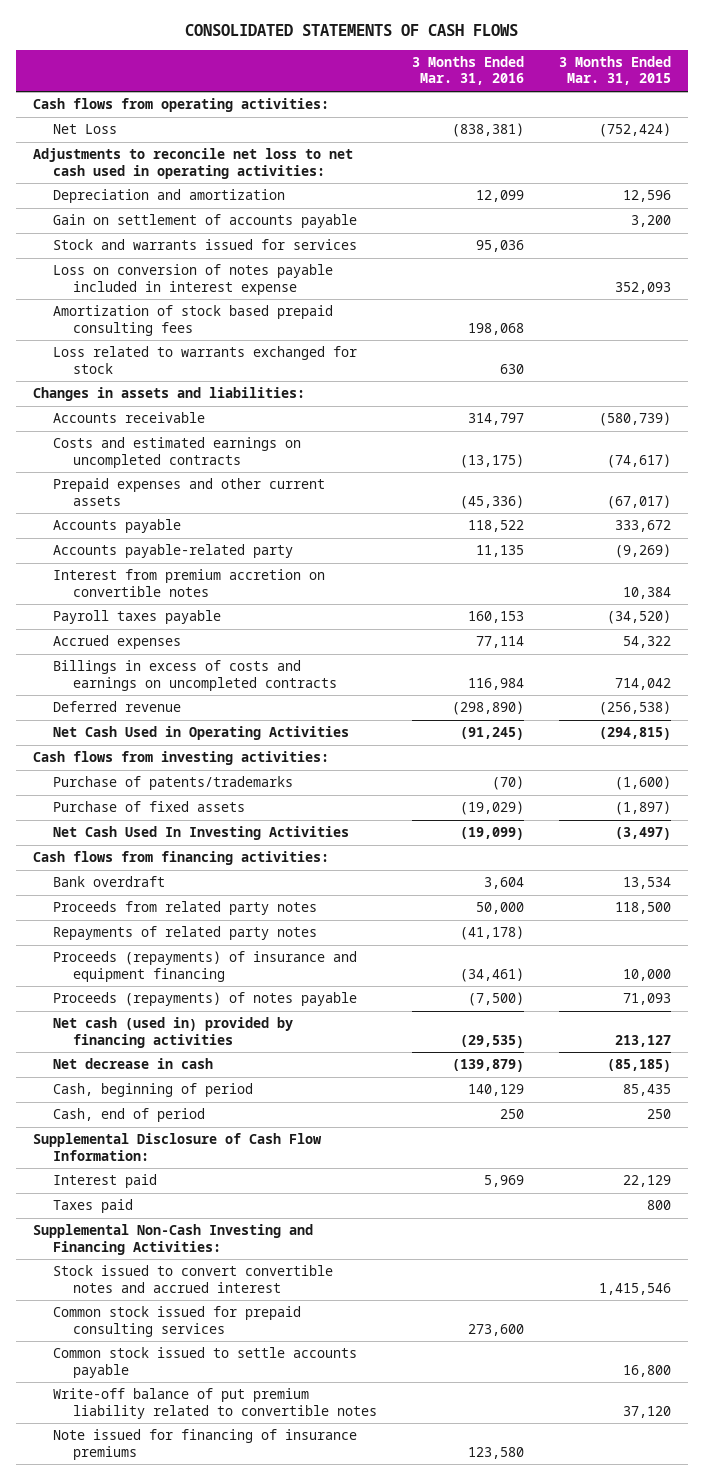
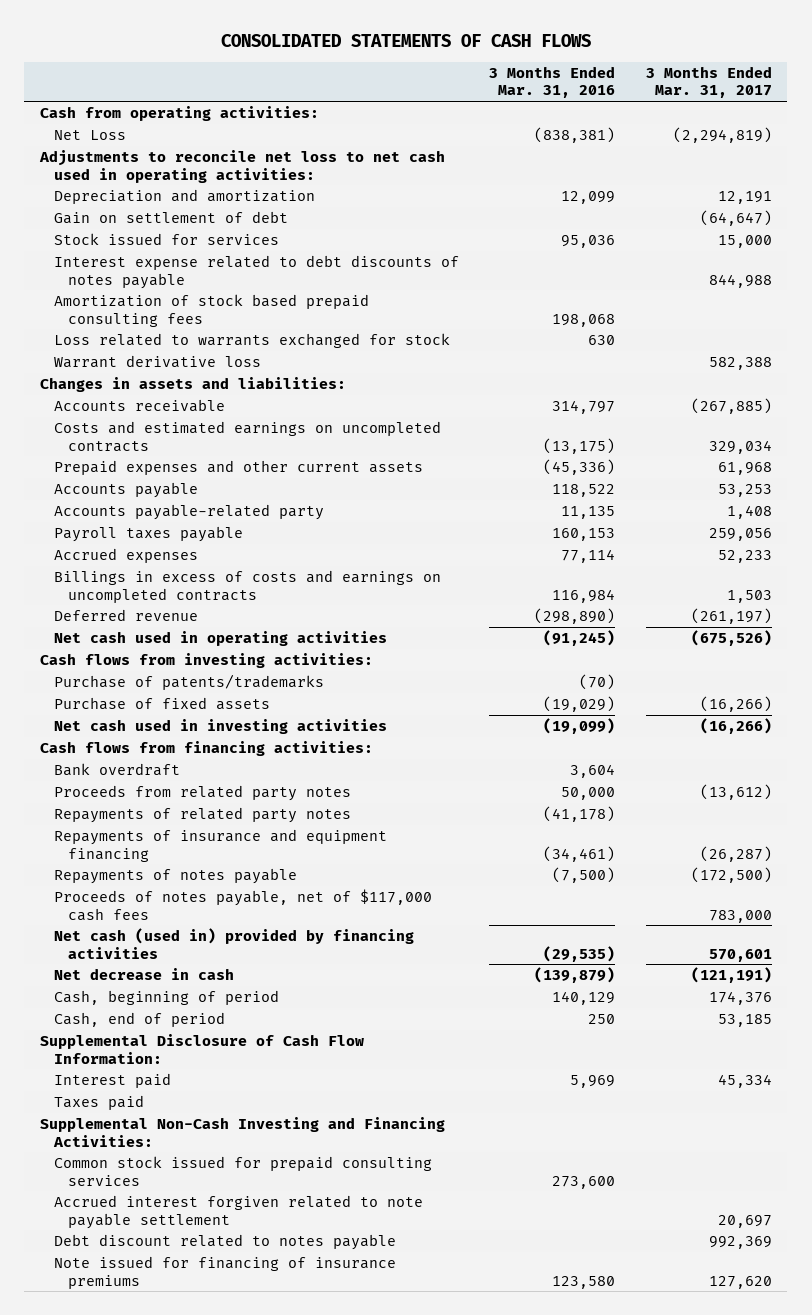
- | 3 Months Ended Mar. 31, 2016 | 3 Months Ended Mar. 31, 2015
+ | 3 Months Ended Mar. 31, 2016 | 3 Months Ended Mar. 31, 2017
- Cash flows from operating activities:
+ Cash from operating activities:
- Gain on settlement of accounts payable | | 3,200
- Stock and warrants issued for services | 95,036 |
- Loss on conversion of notes payable included in interest expense | | 352,093
+ Gain on settlement of debt | | (64,647)
+ Stock issued for services | 95,036 | 15,000
+ Interest expense related to debt discounts of notes payable | | 844,988
+ Warrant derivative loss | | 582,388
- Interest from premium accretion on convertible notes | | 10,384
- Net Cash Used in Operating Activities | (91,245) | (294,815)
+ Net cash used in operating activities | (91,245) | (675,526)
- Net Cash Used In Investing Activities | (19,099) | (3,497)
+ Net cash used in investing activities | (19,099) | (16,266)
- Proceeds (repayments) of insurance and equipment financing | (34,461) | 10,000
- Proceeds (repayments) of notes payable | (7,500) | 71,093
+ Repayments of insurance and equipment financing | (34,461) | (26,287)
+ Repayments of notes payable | (7,500) | (172,500)
+ Proceeds of notes payable, net of $117,000 cash fees | | 783,000
- Stock issued to convert convertible notes and accrued interest | | 1,415,546
- Common stock issued to settle accounts payable | | 16,800
- Write-off balance of put premium liability related to convertible notes | | 37,120
+ Accrued interest forgiven related to note payable settlement | | 20,697
+ Debt discount related to notes payable | | 992,369

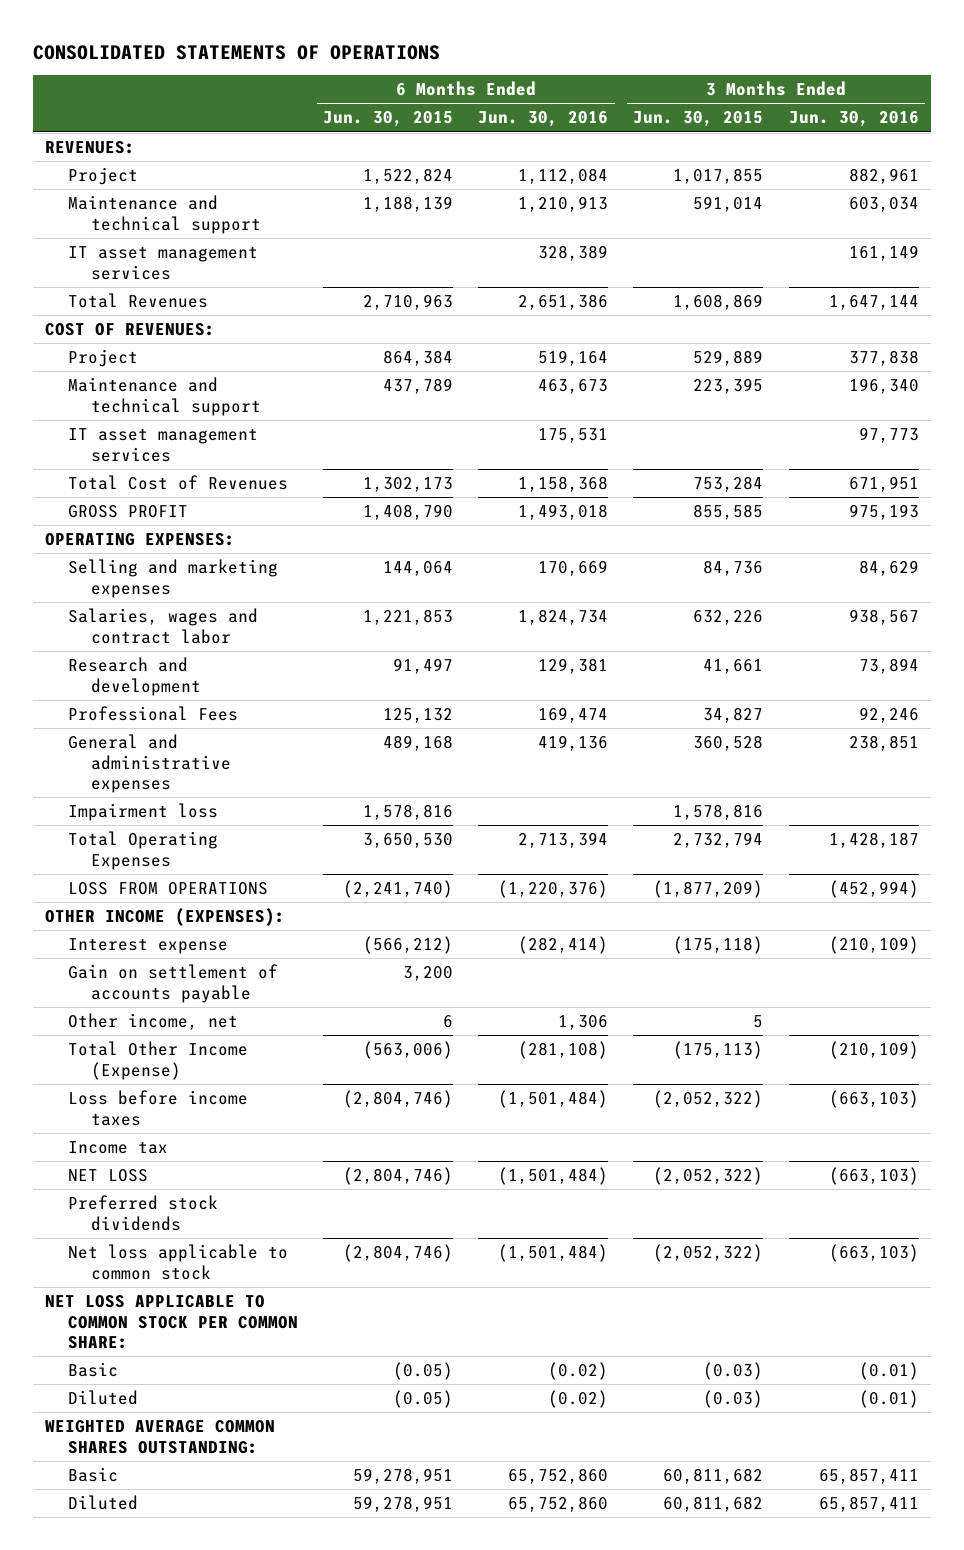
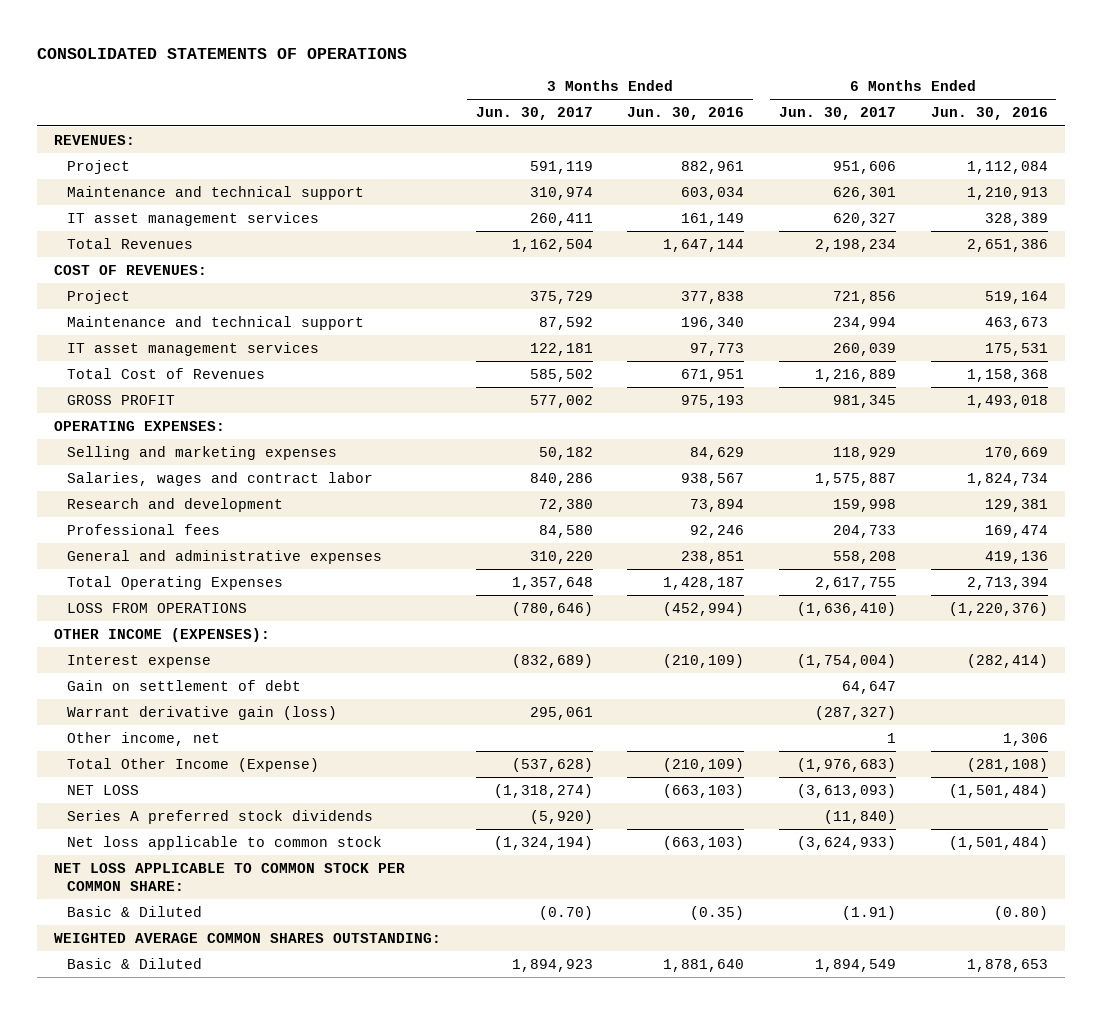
- | 6 Months Ended Jun. 30, 2015 | 6 Months Ended Jun. 30, 2016 | 3 Months Ended Jun. 30, 2015 | 3 Months Ended Jun. 30, 2016
+ | 3 Months Ended Jun. 30, 2017 | 3 Months Ended Jun. 30, 2016 | 6 Months Ended Jun. 30, 2017 | 6 Months Ended Jun. 30, 2016
- Professional Fees | 125,132 | 169,474 | 34,827 | 92,246
+ Professional fees | 84,580 | 92,246 | 204,733 | 169,474
- Impairment loss | 1,578,816 | | 1,578,816 |
- Gain on settlement of accounts payable | 3,200 | | |
+ Gain on settlement of debt | | | 64,647 |
+ Warrant derivative gain (loss) | 295,061 | | (287,327) |
- Loss before income taxes | (2,804,746) | (1,501,484) | (2,052,322) | (663,103)
- Income tax
- Preferred stock dividends
+ Series A preferred stock dividends | (5,920) | | (11,840) |
- Basic | (0.05) | (0.02) | (0.03) | (0.01)
- Diluted | (0.05) | (0.02) | (0.03) | (0.01)
+ Basic & Diluted | (0.70) | (0.35) | (1.91) | (0.80)
- Basic | 59,278,951 | 65,752,860 | 60,811,682 | 65,857,411
- Diluted | 59,278,951 | 65,752,860 | 60,811,682 | 65,857,411
+ Basic & Diluted | 1,894,923 | 1,881,640 | 1,894,549 | 1,878,653

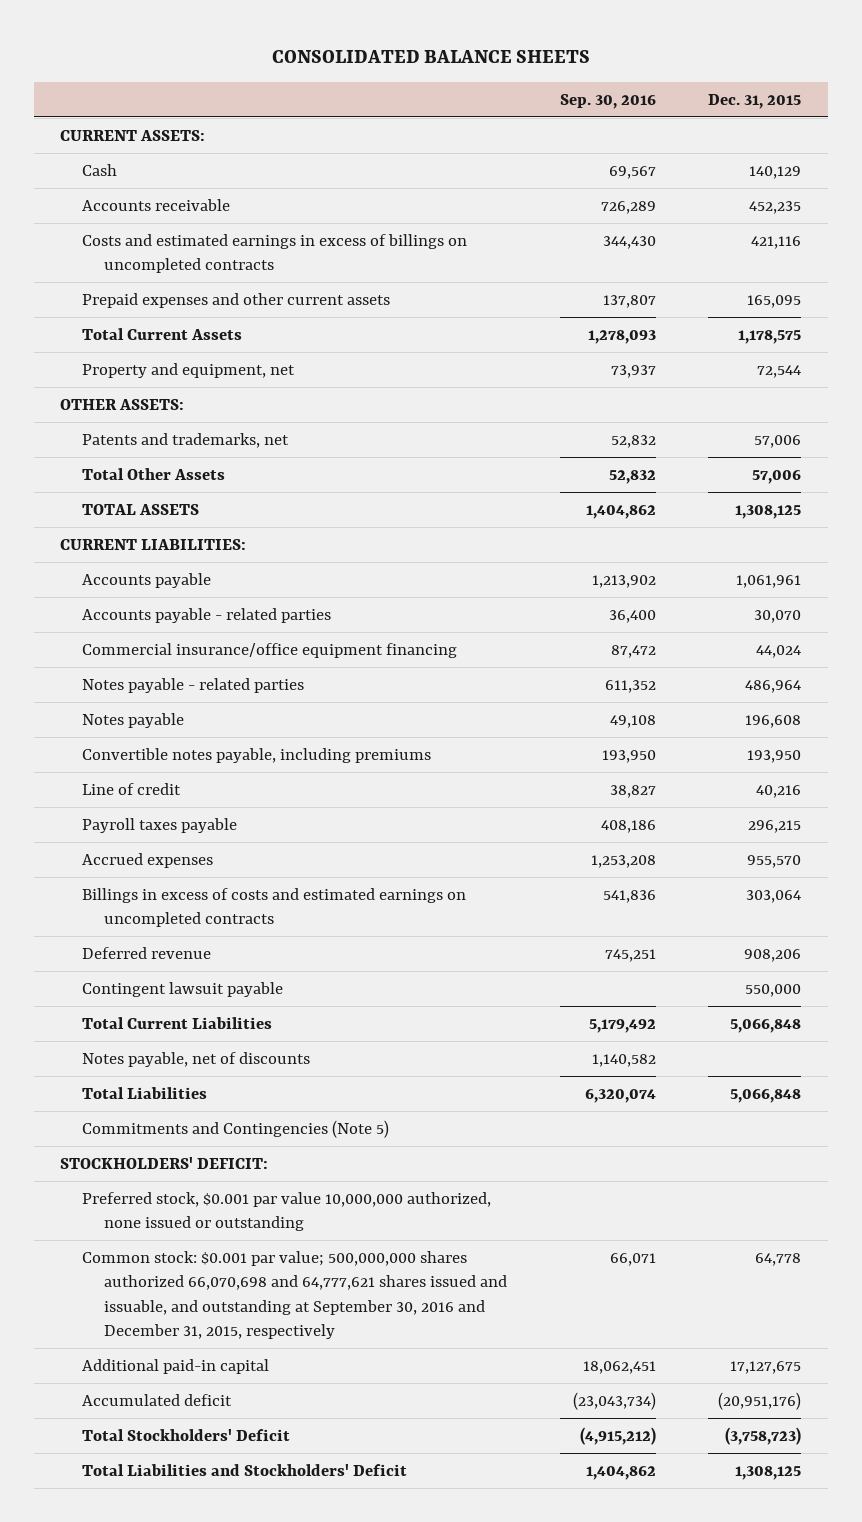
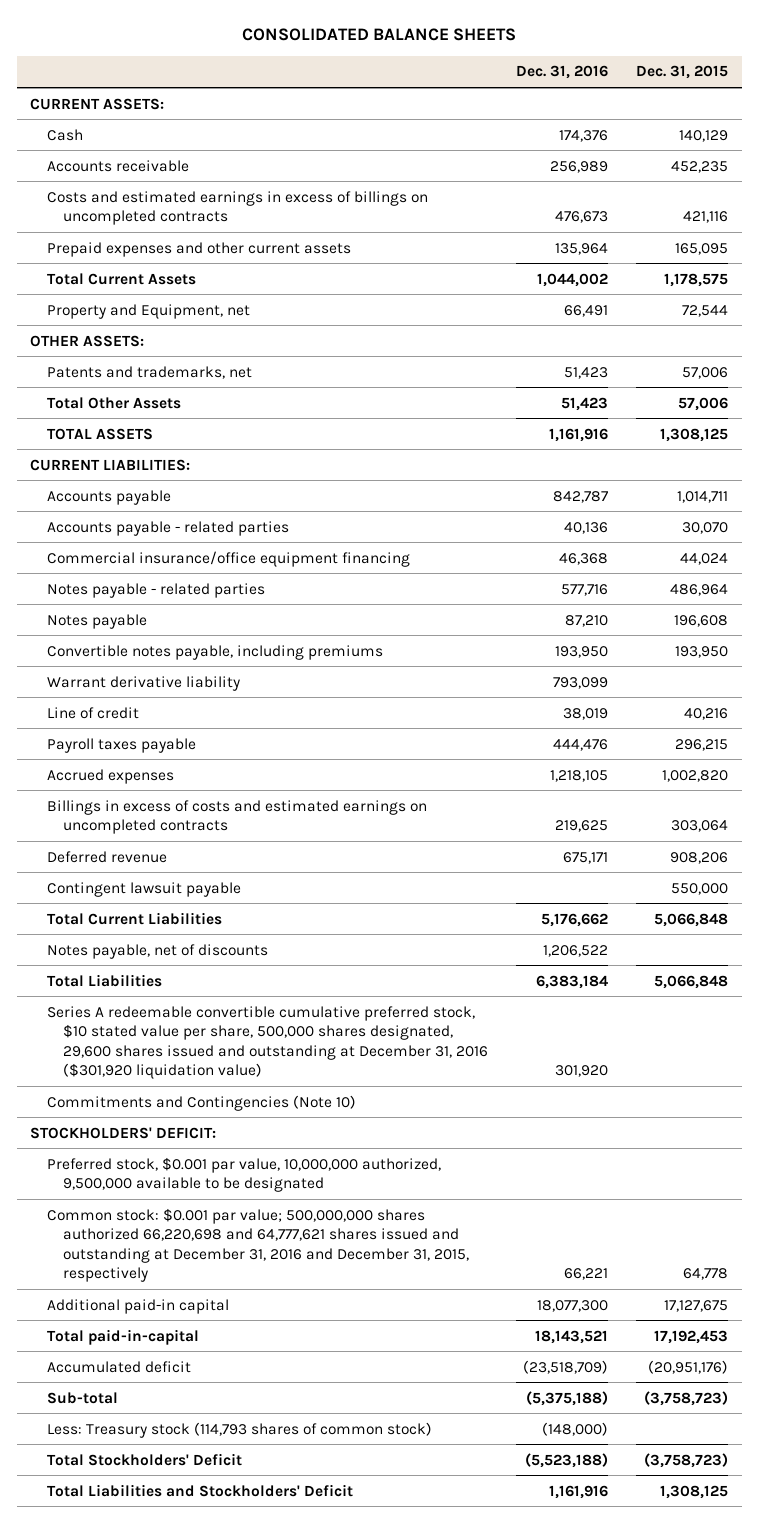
- | Sep. 30, 2016 | Dec. 31, 2015
+ | Dec. 31, 2016 | Dec. 31, 2015
- Property and equipment, net | 73,937 | 72,544
+ Property and Equipment, net | 66,491 | 72,544
- Accounts payable | 1,213,902 | 1,061,961
+ Accounts payable | 842,787 | 1,014,711
+ Warrant derivative liability | 793,099 |
- Accrued expenses | 1,253,208 | 955,570
+ Accrued expenses | 1,218,105 | 1,002,820
- Commitments and Contingencies (Note 5)
+ Series A redeemable convertible cumulative preferred stock, $10 stated value per share, 500,000 shares designated, 29,600 shares issued and outstanding at December 31, 2016 ($301,920 liquidation value) | 301,920 |
+ Commitments and Contingencies (Note 10)
- Preferred stock, $0.001 par value 10,000,000 authorized, none issued or outstanding
- Common stock: $0.001 par value; 500,000,000 shares authorized 66,070,698 and 64,777,621 shares issued and issuable, and outstanding at September 30, 2016 and December 31, 2015, respectively | 66,071 | 64,778
+ Preferred stock, $0.001 par value, 10,000,000 authorized, 9,500,000 available to be designated
+ Common stock: $0.001 par value; 500,000,000 shares authorized 66,220,698 and 64,777,621 shares issued and outstanding at December 31, 2016 and December 31, 2015, respectively | 66,221 | 64,778
+ Total paid-in-capital | 18,143,521 | 17,192,453
+ Sub-total | (5,375,188) | (3,758,723)
+ Less: Treasury stock (114,793 shares of common stock) | (148,000) |

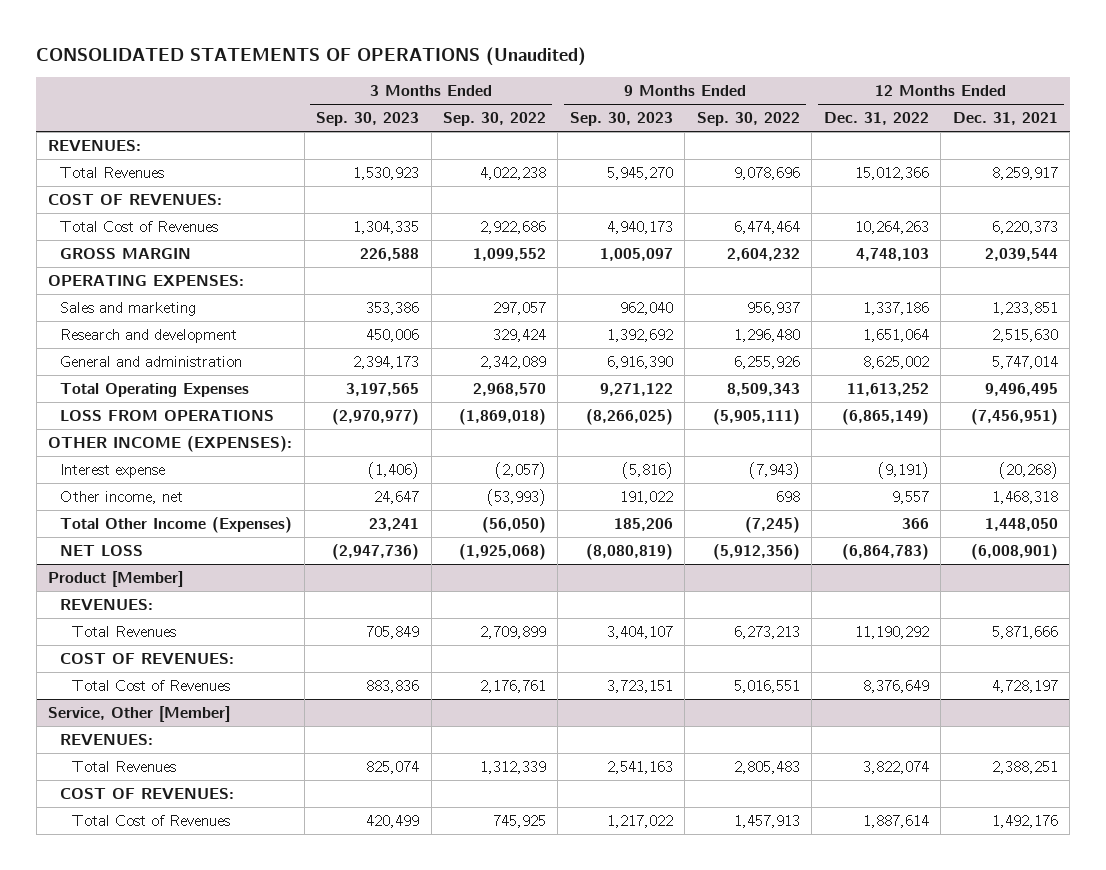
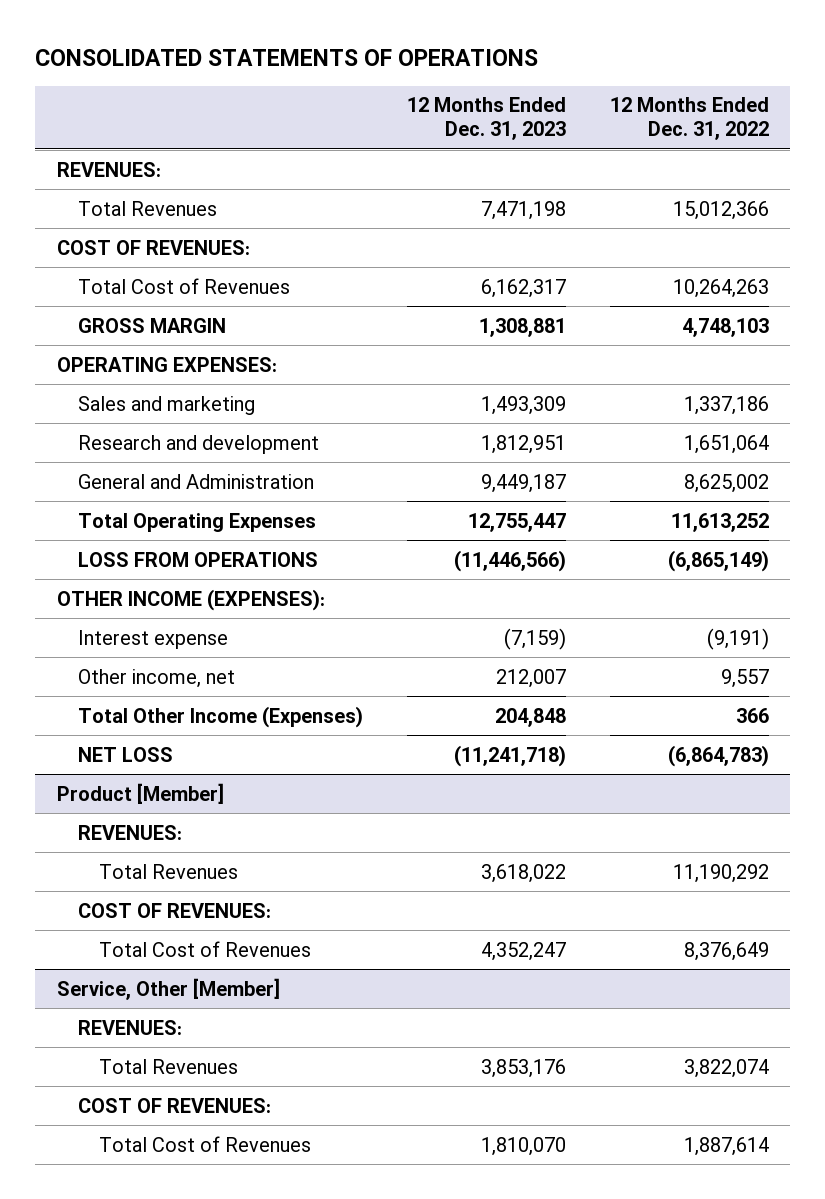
- CONSOLIDATED STATEMENTS OF OPERATIONS (Unaudited)
+ CONSOLIDATED STATEMENTS OF OPERATIONS
- | 3 Months Ended Sep. 30, 2023 | 3 Months Ended Sep. 30, 2022 | 9 Months Ended Sep. 30, 2023 | 9 Months Ended Sep. 30, 2022 | 12 Months Ended Dec. 31, 2022 | 12 Months Ended Dec. 31, 2021
+ | 12 Months Ended Dec. 31, 2023 | 12 Months Ended Dec. 31, 2022
- General and administration | 2,394,173 | 2,342,089 | 6,916,390 | 6,255,926 | 8,625,002 | 5,747,014
+ General and Administration | 9,449,187 | 8,625,002

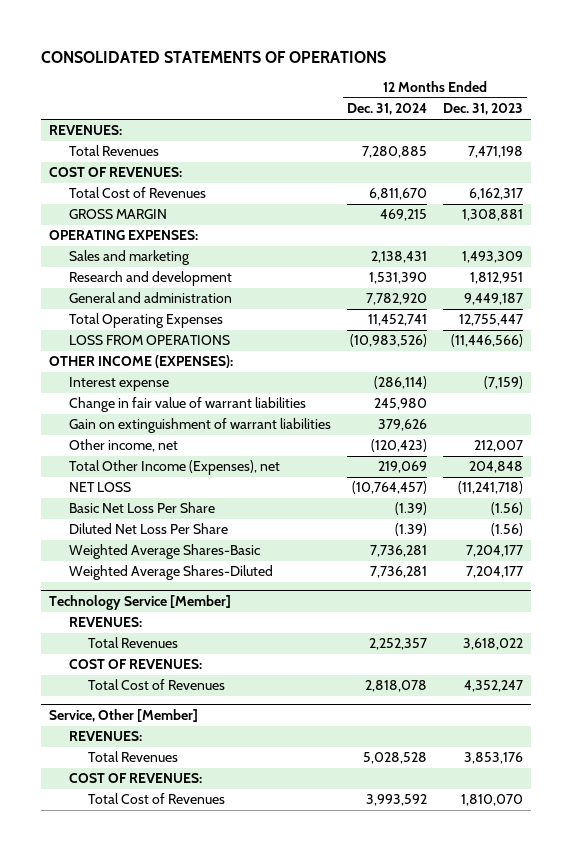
- | 12 Months Ended Dec. 31, 2023 | 12 Months Ended Dec. 31, 2022
+ | 12 Months Ended Dec. 31, 2024 | 12 Months Ended Dec. 31, 2023
- General and Administration | 9,449,187 | 8,625,002
+ General and administration | 7,782,920 | 9,449,187
+ Change in fair value of warrant liabilities | 245,980 |
+ Gain on extinguishment of warrant liabilities | 379,626 |
- Total Other Income (Expenses) | 204,848 | 366
+ Total Other Income (Expenses), net | 219,069 | 204,848
- Product [Member]
+ Basic Net Loss Per Share | (1.39) | (1.56)
+ Diluted Net Loss Per Share | (1.39) | (1.56)
+ Weighted Average Shares-Basic | 7,736,281 | 7,204,177
+ Weighted Average Shares-Diluted | 7,736,281 | 7,204,177
+ Technology Service [Member]

